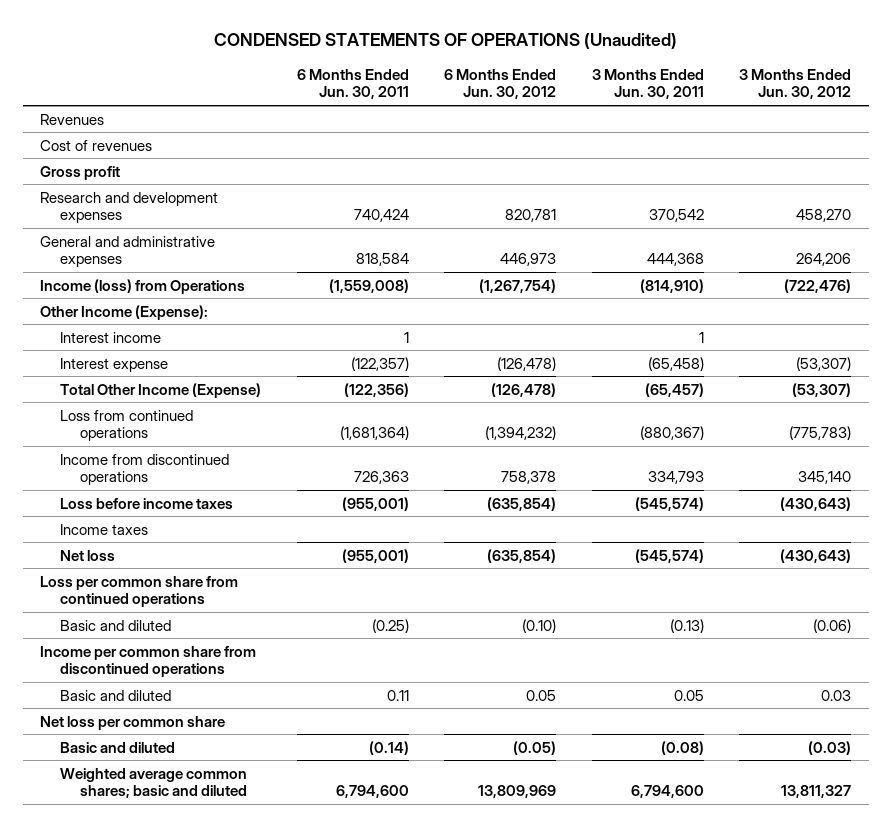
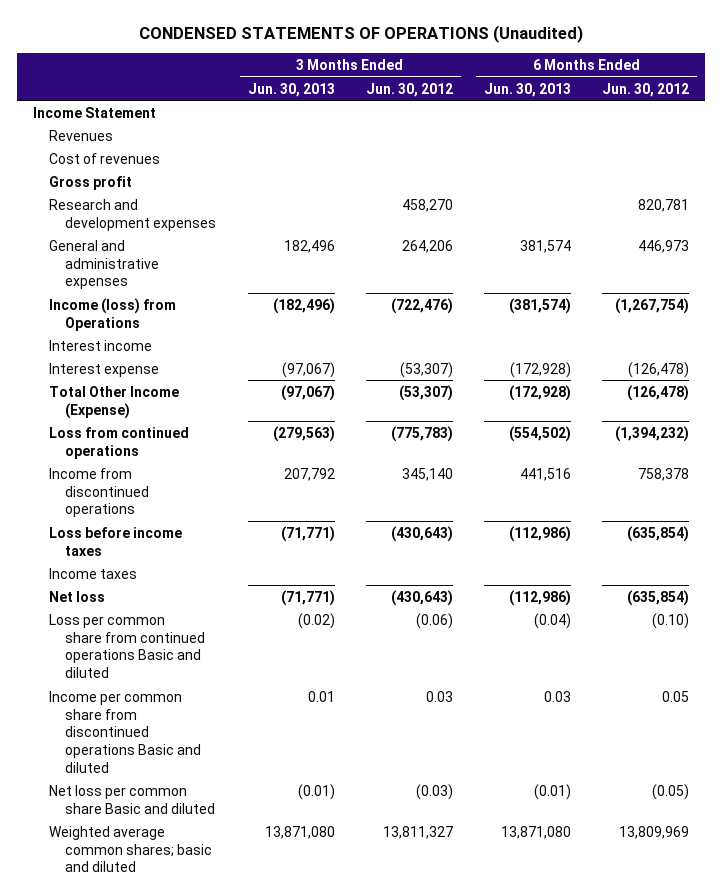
- | 6 Months Ended Jun. 30, 2011 | 6 Months Ended Jun. 30, 2012 | 3 Months Ended Jun. 30, 2011 | 3 Months Ended Jun. 30, 2012
+ | 3 Months Ended Jun. 30, 2013 | 3 Months Ended Jun. 30, 2012 | 6 Months Ended Jun. 30, 2013 | 6 Months Ended Jun. 30, 2012
+ Income Statement
- Other Income (Expense):
- Loss per common share from continued operations
- Basic and diluted | (0.25) | (0.10) | (0.13) | (0.06)
- Income per common share from discontinued operations
- Basic and diluted | 0.11 | 0.05 | 0.05 | 0.03
- Net loss per common share
- Basic and diluted | (0.14) | (0.05) | (0.08) | (0.03)
+ Loss per common share from continued operations Basic and diluted | (0.02) | (0.06) | (0.04) | (0.10)
+ Income per common share from discontinued operations Basic and diluted | 0.01 | 0.03 | 0.03 | 0.05
+ Net loss per common share Basic and diluted | (0.01) | (0.03) | (0.01) | (0.05)

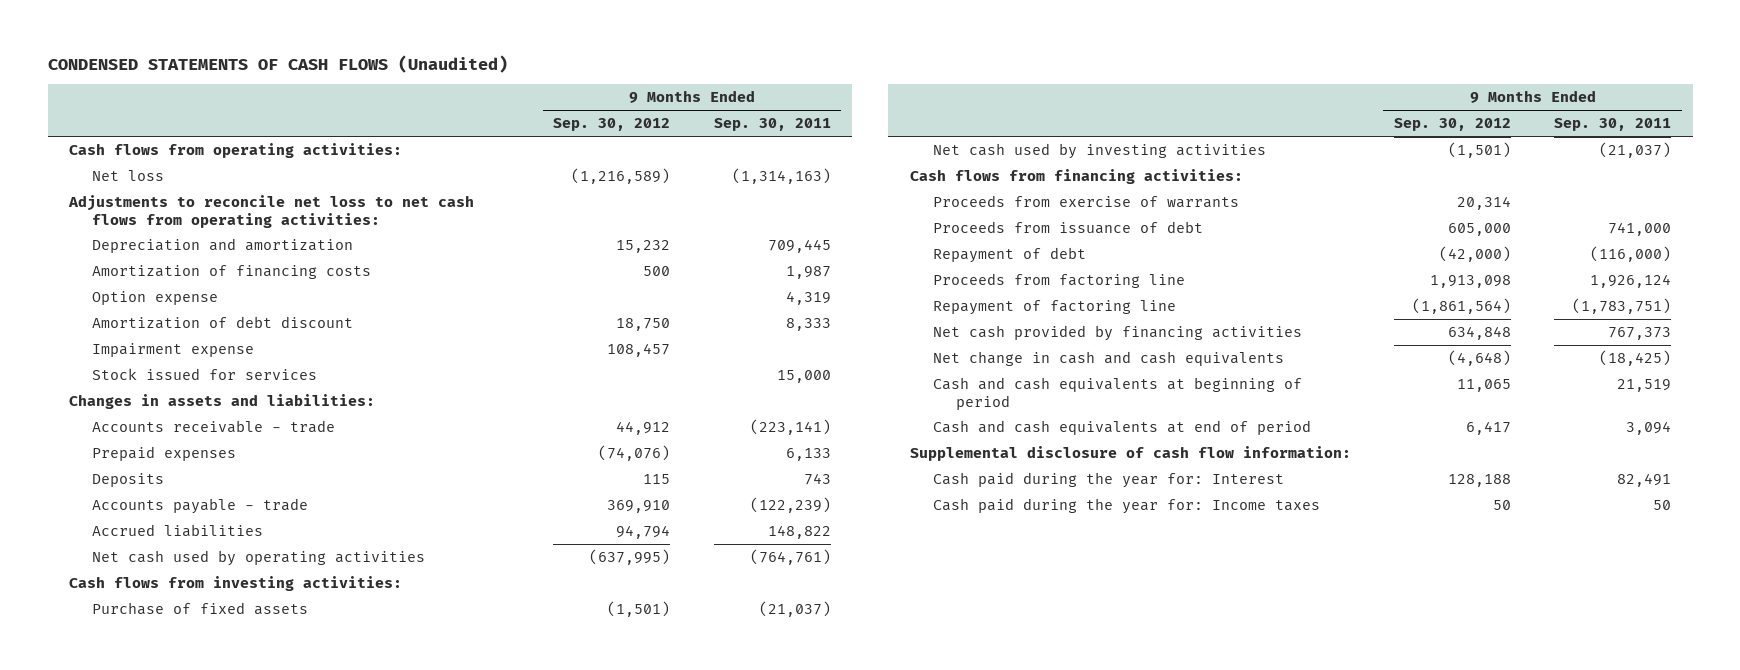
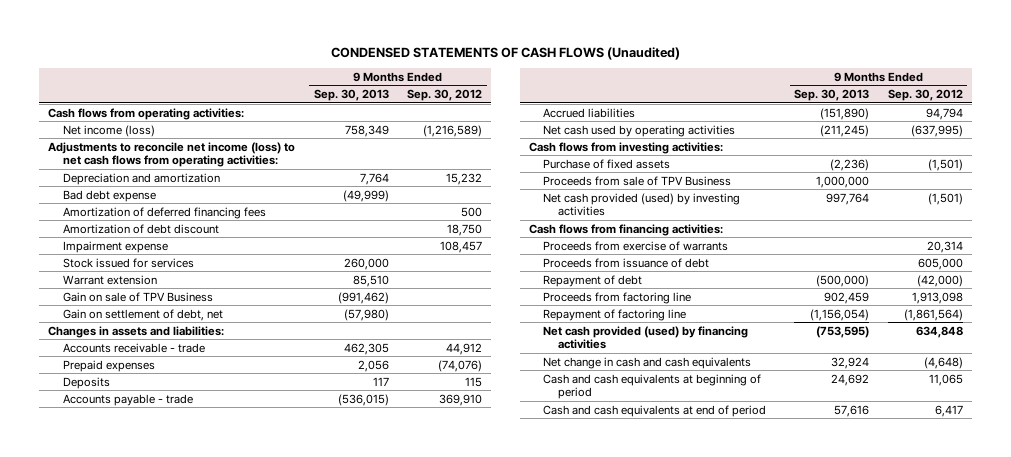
- | 9 Months Ended Sep. 30, 2012 | 9 Months Ended Sep. 30, 2011
+ | 9 Months Ended Sep. 30, 2013 | 9 Months Ended Sep. 30, 2012
- Net loss | (1,216,589) | (1,314,163)
- Adjustments to reconcile net loss to net cash flows from operating activities:
+ Net income (loss) | 758,349 | (1,216,589)
+ Adjustments to reconcile net income (loss) to net cash flows from operating activities:
- Amortization of financing costs | 500 | 1,987
- Option expense | | 4,319
+ Bad debt expense | (49,999) |
+ Amortization of deferred financing fees | | 500
+ Warrant extension | 85,510 |
+ Gain on sale of TPV Business | (991,462) |
+ Gain on settlement of debt, net | (57,980) |
- Net cash used by investing activities | (1,501) | (21,037)
+ Proceeds from sale of TPV Business | 1,000,000 |
+ Net cash provided (used) by investing activities | 997,764 | (1,501)
- Net cash provided by financing activities | 634,848 | 767,373
+ Net cash provided (used) by financing activities | (753,595) | 634,848
- Supplemental disclosure of cash flow information:
- Cash paid during the year for: Interest | 128,188 | 82,491
- Cash paid during the year for: Income taxes | 50 | 50

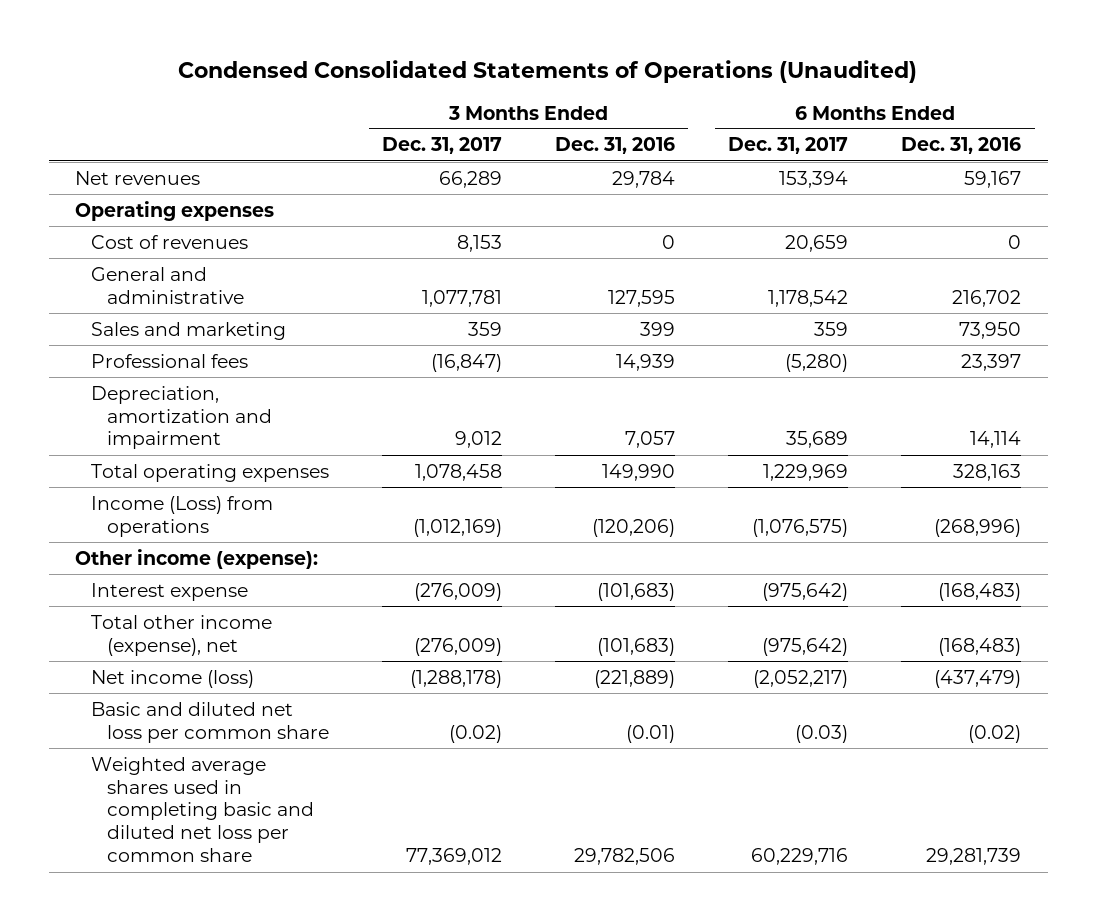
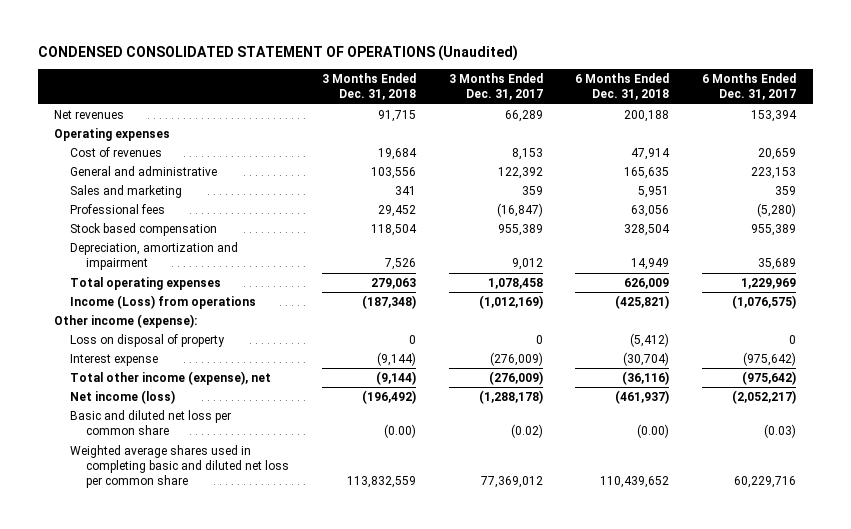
- Condensed Consolidated Statements of Operations (Unaudited)
+ CONDENSED CONSOLIDATED STATEMENT OF OPERATIONS (Unaudited)
- | 3 Months Ended Dec. 31, 2017 | 3 Months Ended Dec. 31, 2016 | 6 Months Ended Dec. 31, 2017 | 6 Months Ended Dec. 31, 2016
+ | 3 Months Ended Dec. 31, 2018 | 3 Months Ended Dec. 31, 2017 | 6 Months Ended Dec. 31, 2018 | 6 Months Ended Dec. 31, 2017
- General and administrative | 1,077,781 | 127,595 | 1,178,542 | 216,702
+ General and administrative | 103,556 | 122,392 | 165,635 | 223,153
+ Stock based compensation | 118,504 | 955,389 | 328,504 | 955,389
+ Loss on disposal of property | 0 | 0 | (5,412) | 0

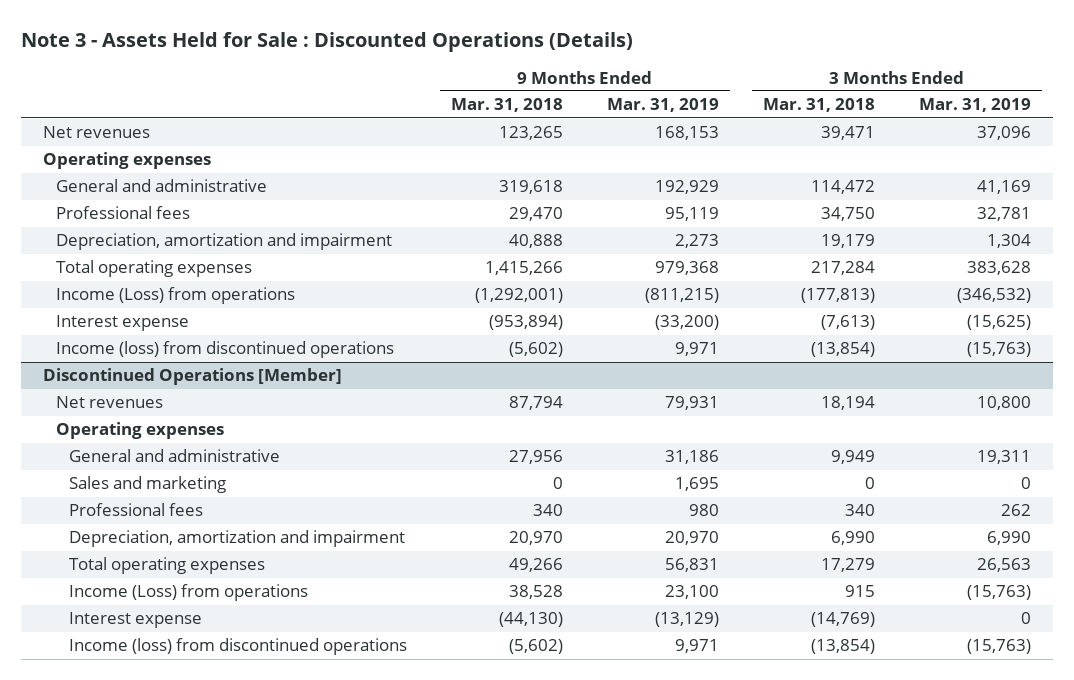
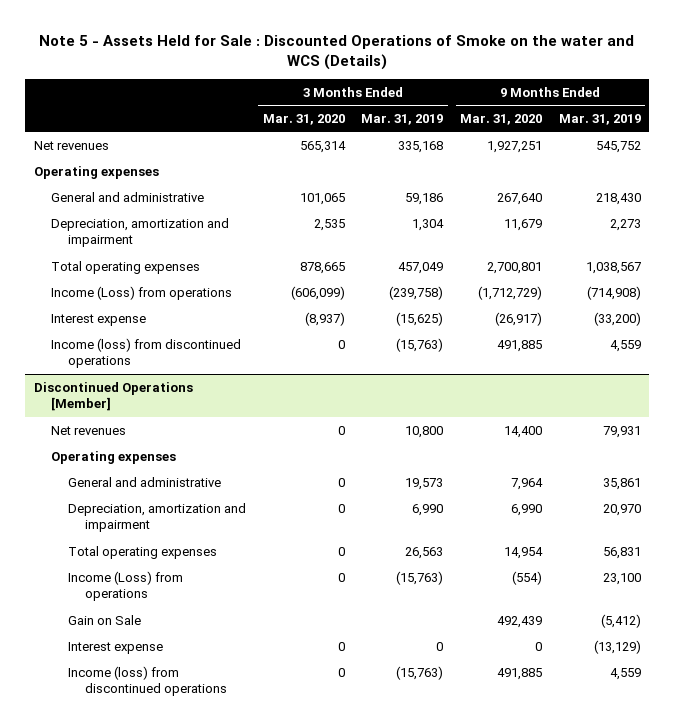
- Note 3 - Assets Held for Sale : Discounted Operations (Details)
+ Note 5 - Assets Held for Sale : Discounted Operations of Smoke on the water and WCS (Details)
- | 9 Months Ended Mar. 31, 2018 | 9 Months Ended Mar. 31, 2019 | 3 Months Ended Mar. 31, 2018 | 3 Months Ended Mar. 31, 2019
+ | 3 Months Ended Mar. 31, 2020 | 3 Months Ended Mar. 31, 2019 | 9 Months Ended Mar. 31, 2020 | 9 Months Ended Mar. 31, 2019
- Net revenues | 123,265 | 168,153 | 39,471 | 37,096
+ Net revenues | 565,314 | 335,168 | 1,927,251 | 545,752
- General and administrative | 319,618 | 192,929 | 114,472 | 41,169
- Professional fees | 29,470 | 95,119 | 34,750 | 32,781
+ General and administrative | 101,065 | 59,186 | 267,640 | 218,430
- Total operating expenses | 1,415,266 | 979,368 | 217,284 | 383,628
- Income (Loss) from operations | (1,292,001) | (811,215) | (177,813) | (346,532)
+ Total operating expenses | 878,665 | 457,049 | 2,700,801 | 1,038,567
+ Income (Loss) from operations | (606,099) | (239,758) | (1,712,729) | (714,908)
- Income (loss) from discontinued operations | (5,602) | 9,971 | (13,854) | (15,763)
+ Income (loss) from discontinued operations | 0 | (15,763) | 491,885 | 4,559
@ Discontinued Operations [Member]
- General and administrative | 27,956 | 31,186 | 9,949 | 19,311
- Sales and marketing | 0 | 1,695 | 0 | 0
- Professional fees | 340 | 980 | 340 | 262
+ General and administrative | 0 | 19,573 | 7,964 | 35,861
+ Gain on Sale | | | 492,439 | (5,412)
- Income (loss) from discontinued operations | (5,602) | 9,971 | (13,854) | (15,763)
+ Income (loss) from discontinued operations | 0 | (15,763) | 491,885 | 4,559

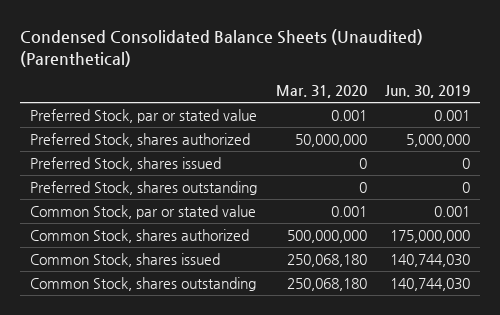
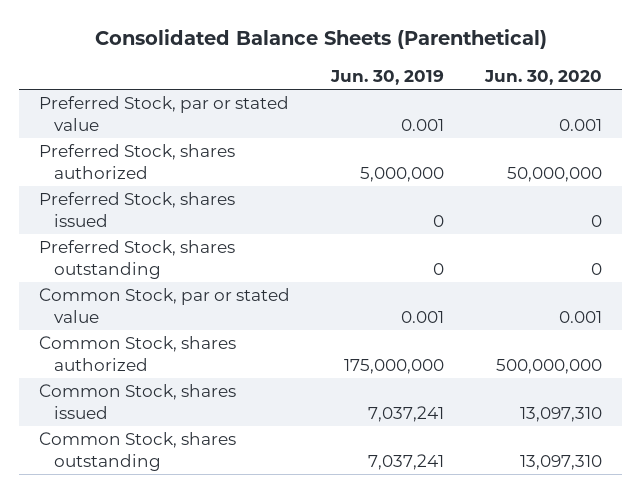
- Condensed Consolidated Balance Sheets (Unaudited) (Parenthetical)
+ Consolidated Balance Sheets (Parenthetical)
- | Mar. 31, 2020 | Jun. 30, 2019
+ | Jun. 30, 2019 | Jun. 30, 2020
- Common Stock, shares issued | 250,068,180 | 140,744,030
- Common Stock, shares outstanding | 250,068,180 | 140,744,030
+ Common Stock, shares issued | 7,037,241 | 13,097,310
+ Common Stock, shares outstanding | 7,037,241 | 13,097,310

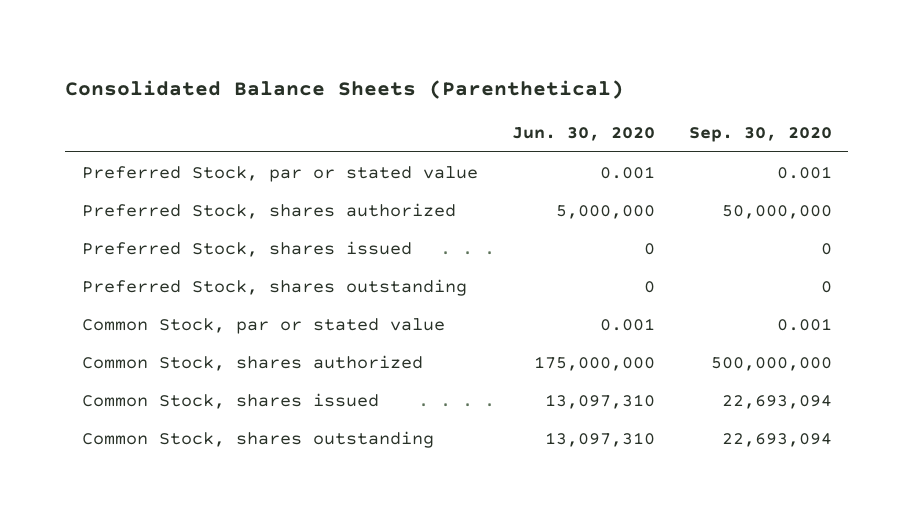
- | Jun. 30, 2019 | Jun. 30, 2020
+ | Jun. 30, 2020 | Sep. 30, 2020
- Preferred Stock, shares authorized | 5,000,000 | 50,000,000
+ Preferred Stock, shares authorized | 5,000,000 | 50,000,000
- Common Stock, shares authorized | 175,000,000 | 500,000,000
+ Common Stock, shares authorized | 175,000,000 | 500,000,000

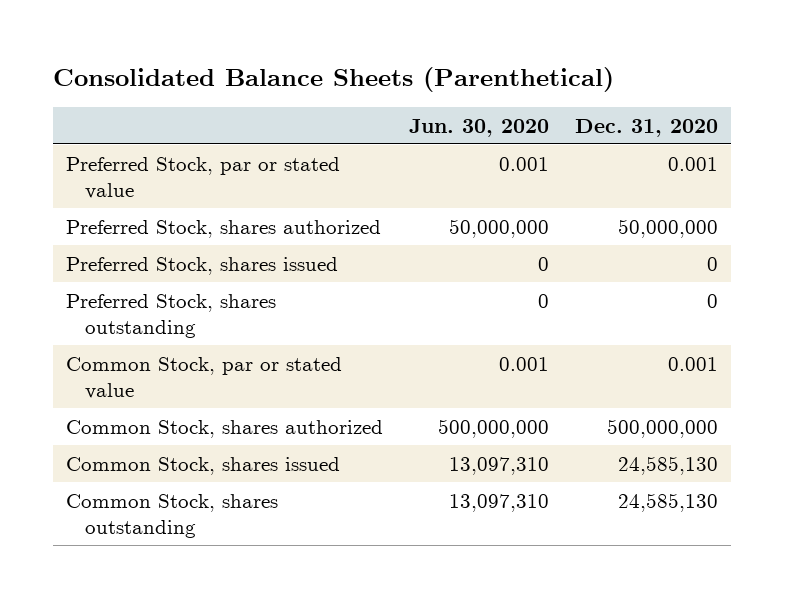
- | Jun. 30, 2020 | Sep. 30, 2020
+ | Jun. 30, 2020 | Dec. 31, 2020
- Preferred Stock, shares authorized | 5,000,000 | 50,000,000
+ Preferred Stock, shares authorized | 50,000,000 | 50,000,000
- Common Stock, shares authorized | 175,000,000 | 500,000,000
+ Common Stock, shares authorized | 500,000,000 | 500,000,000

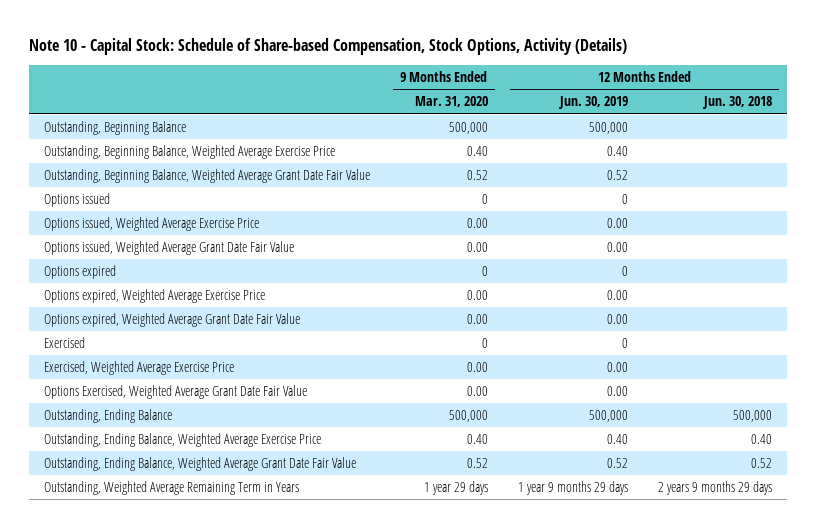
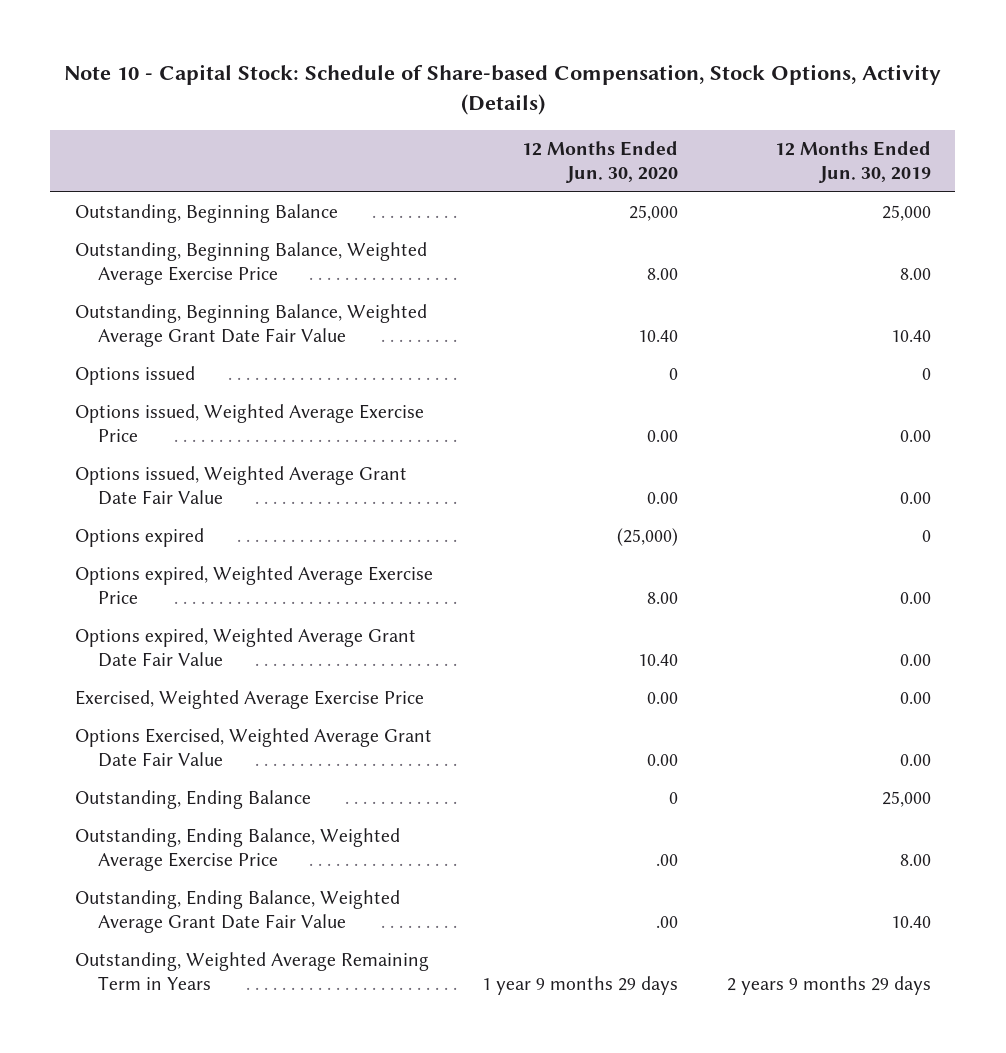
- | 9 Months Ended Mar. 31, 2020 | 12 Months Ended Jun. 30, 2019 | 12 Months Ended Jun. 30, 2018
+ | 12 Months Ended Jun. 30, 2020 | 12 Months Ended Jun. 30, 2019
- Outstanding, Beginning Balance | 500,000 | 500,000 |
- Outstanding, Beginning Balance, Weighted Average Exercise Price | 0.40 | 0.40 |
- Outstanding, Beginning Balance, Weighted Average Grant Date Fair Value | 0.52 | 0.52 |
+ Outstanding, Beginning Balance | 25,000 | 25,000
+ Outstanding, Beginning Balance, Weighted Average Exercise Price | 8.00 | 8.00
+ Outstanding, Beginning Balance, Weighted Average Grant Date Fair Value | 10.40 | 10.40
- Exercised | 0 | 0 |
- Outstanding, Ending Balance | 500,000 | 500,000 | 500,000
- Outstanding, Ending Balance, Weighted Average Exercise Price | 0.40 | 0.40 | 0.40
- Outstanding, Ending Balance, Weighted Average Grant Date Fair Value | 0.52 | 0.52 | 0.52
- Outstanding, Weighted Average Remaining Term in Years | 1 year 29 days | 1 year 9 months 29 days | 2 years 9 months 29 days
+ Outstanding, Ending Balance | 0 | 25,000
+ Outstanding, Ending Balance, Weighted Average Exercise Price | .00 | 8.00
+ Outstanding, Ending Balance, Weighted Average Grant Date Fair Value | .00 | 10.40
+ Outstanding, Weighted Average Remaining Term in Years | 1 year 9 months 29 days | 2 years 9 months 29 days

